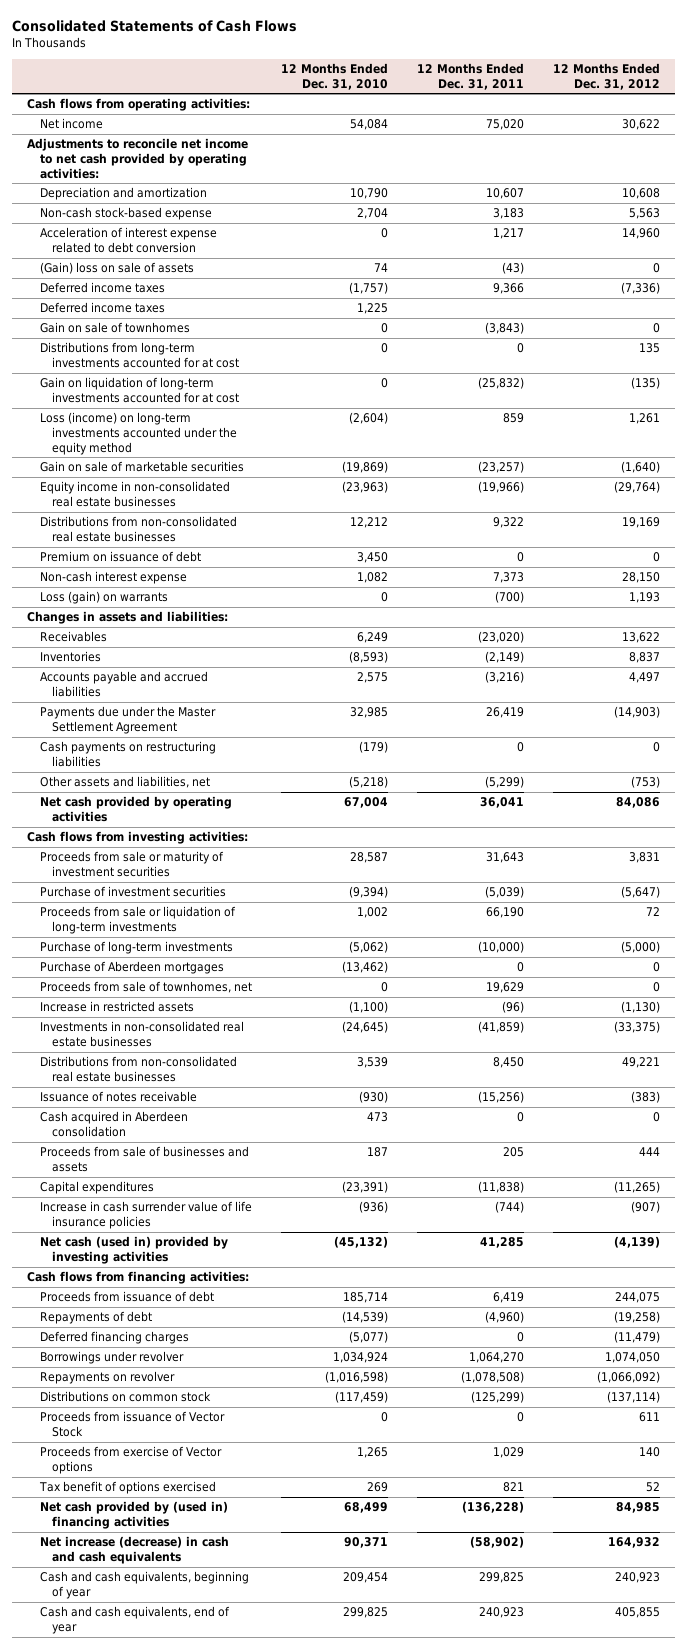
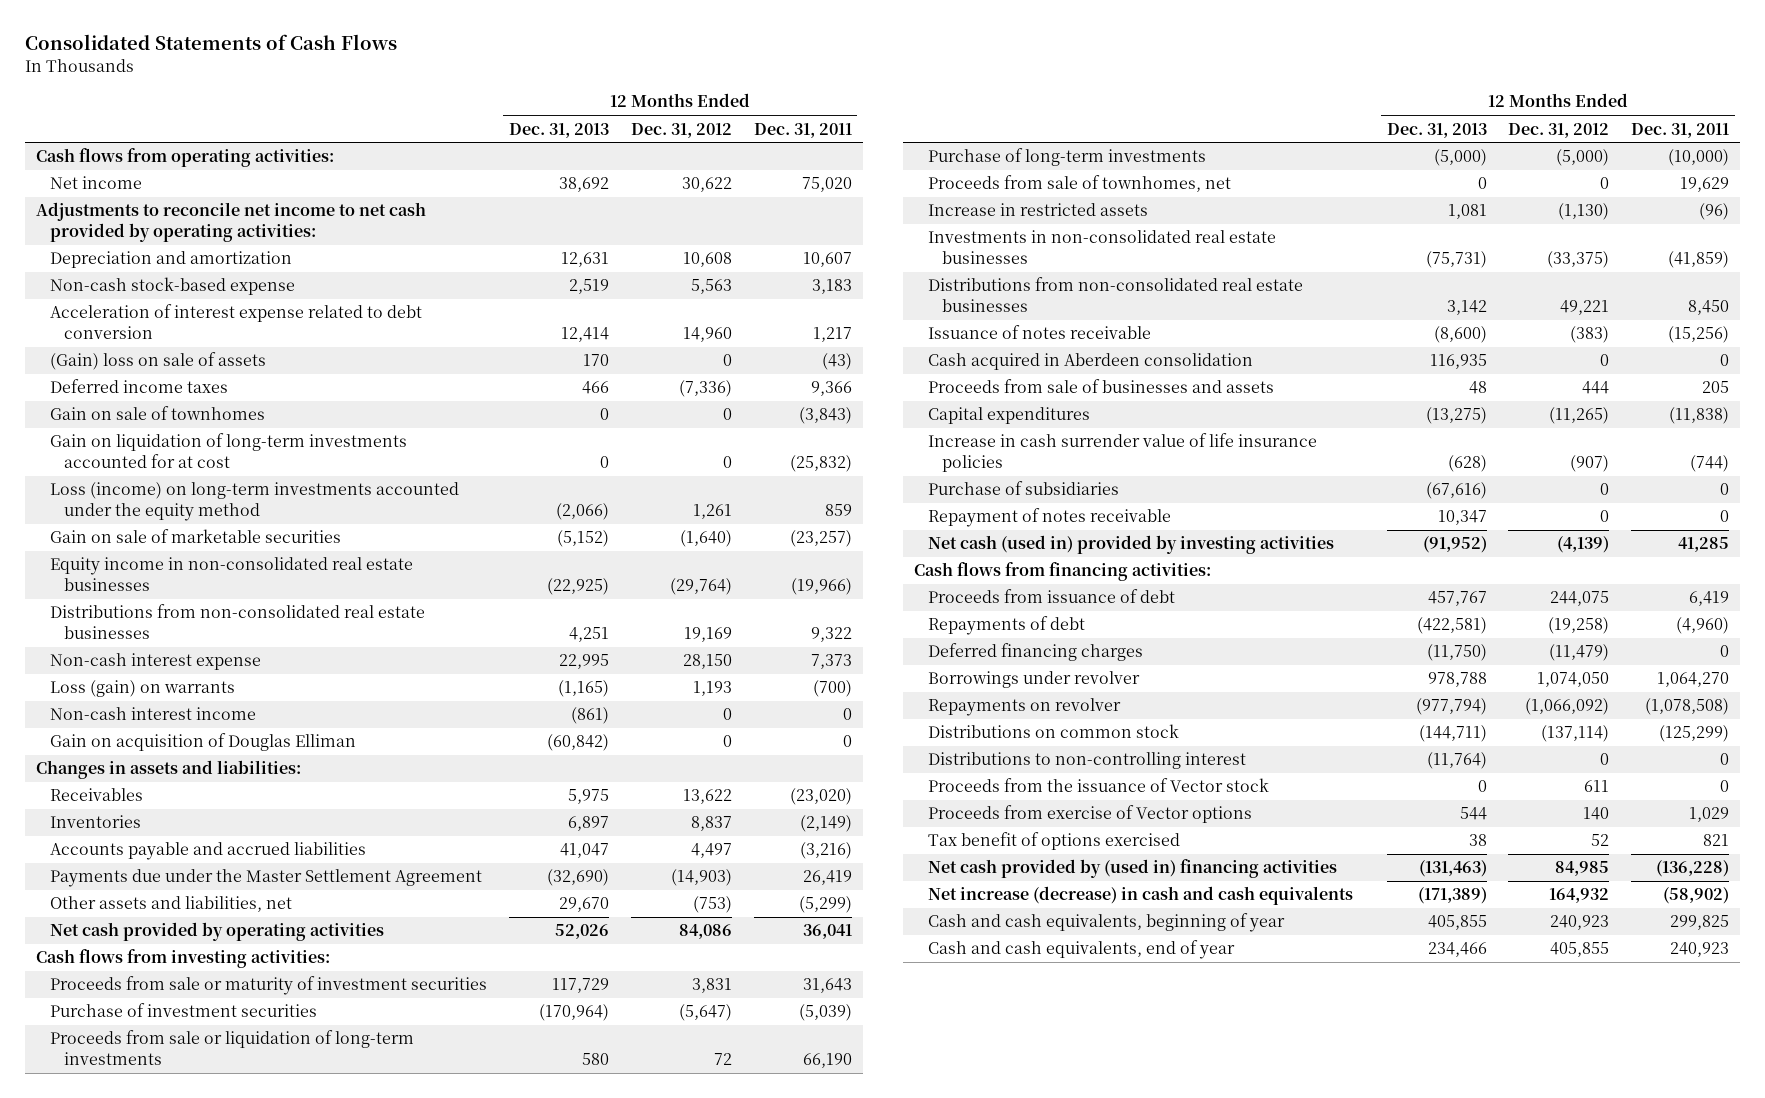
- | 12 Months Ended Dec. 31, 2010 | 12 Months Ended Dec. 31, 2011 | 12 Months Ended Dec. 31, 2012
+ | 12 Months Ended Dec. 31, 2013 | 12 Months Ended Dec. 31, 2012 | 12 Months Ended Dec. 31, 2011
- Deferred income taxes | 1,225 | |
- Distributions from long-term investments accounted for at cost | 0 | 0 | 135
- Gain on liquidation of long-term investments accounted for at cost | 0 | (25,832) | (135)
+ Gain on liquidation of long-term investments accounted for at cost | 0 | 0 | (25,832)
- Premium on issuance of debt | 3,450 | 0 | 0
+ Non-cash interest income | (861) | 0 | 0
+ Gain on acquisition of Douglas Elliman | (60,842) | 0 | 0
- Cash payments on restructuring liabilities | (179) | 0 | 0
- Purchase of Aberdeen mortgages | (13,462) | 0 | 0
+ Purchase of subsidiaries | (67,616) | 0 | 0
+ Repayment of notes receivable | 10,347 | 0 | 0
- Proceeds from issuance of Vector Stock | 0 | 0 | 611
+ Distributions to non-controlling interest | (11,764) | 0 | 0
+ Proceeds from the issuance of Vector stock | 0 | 611 | 0

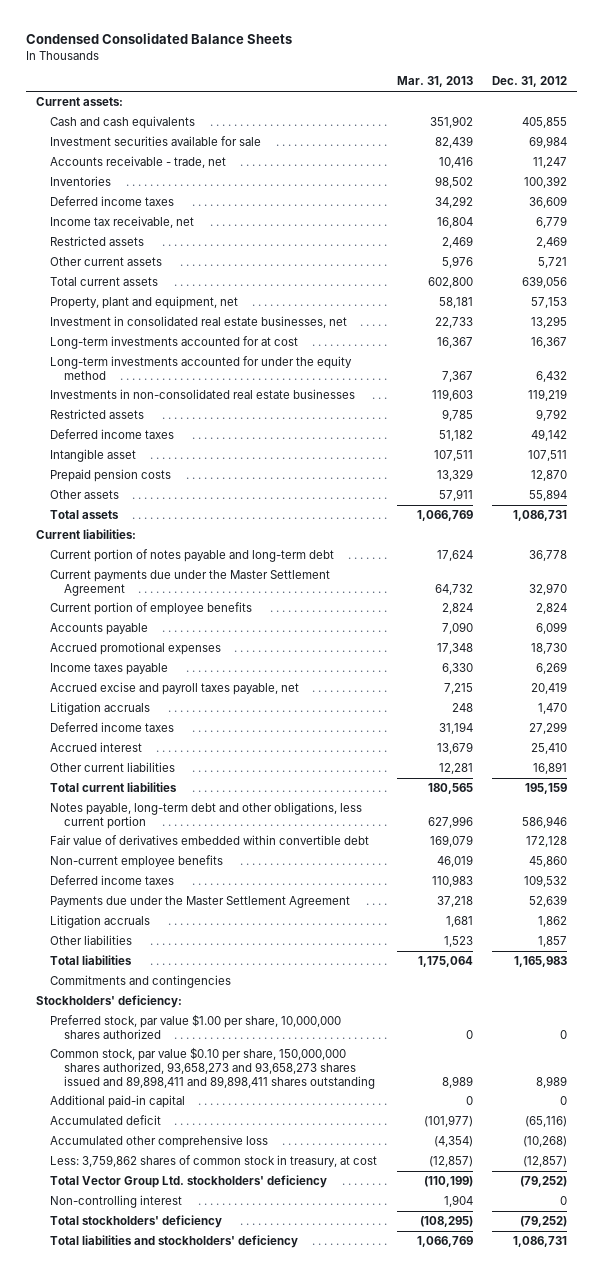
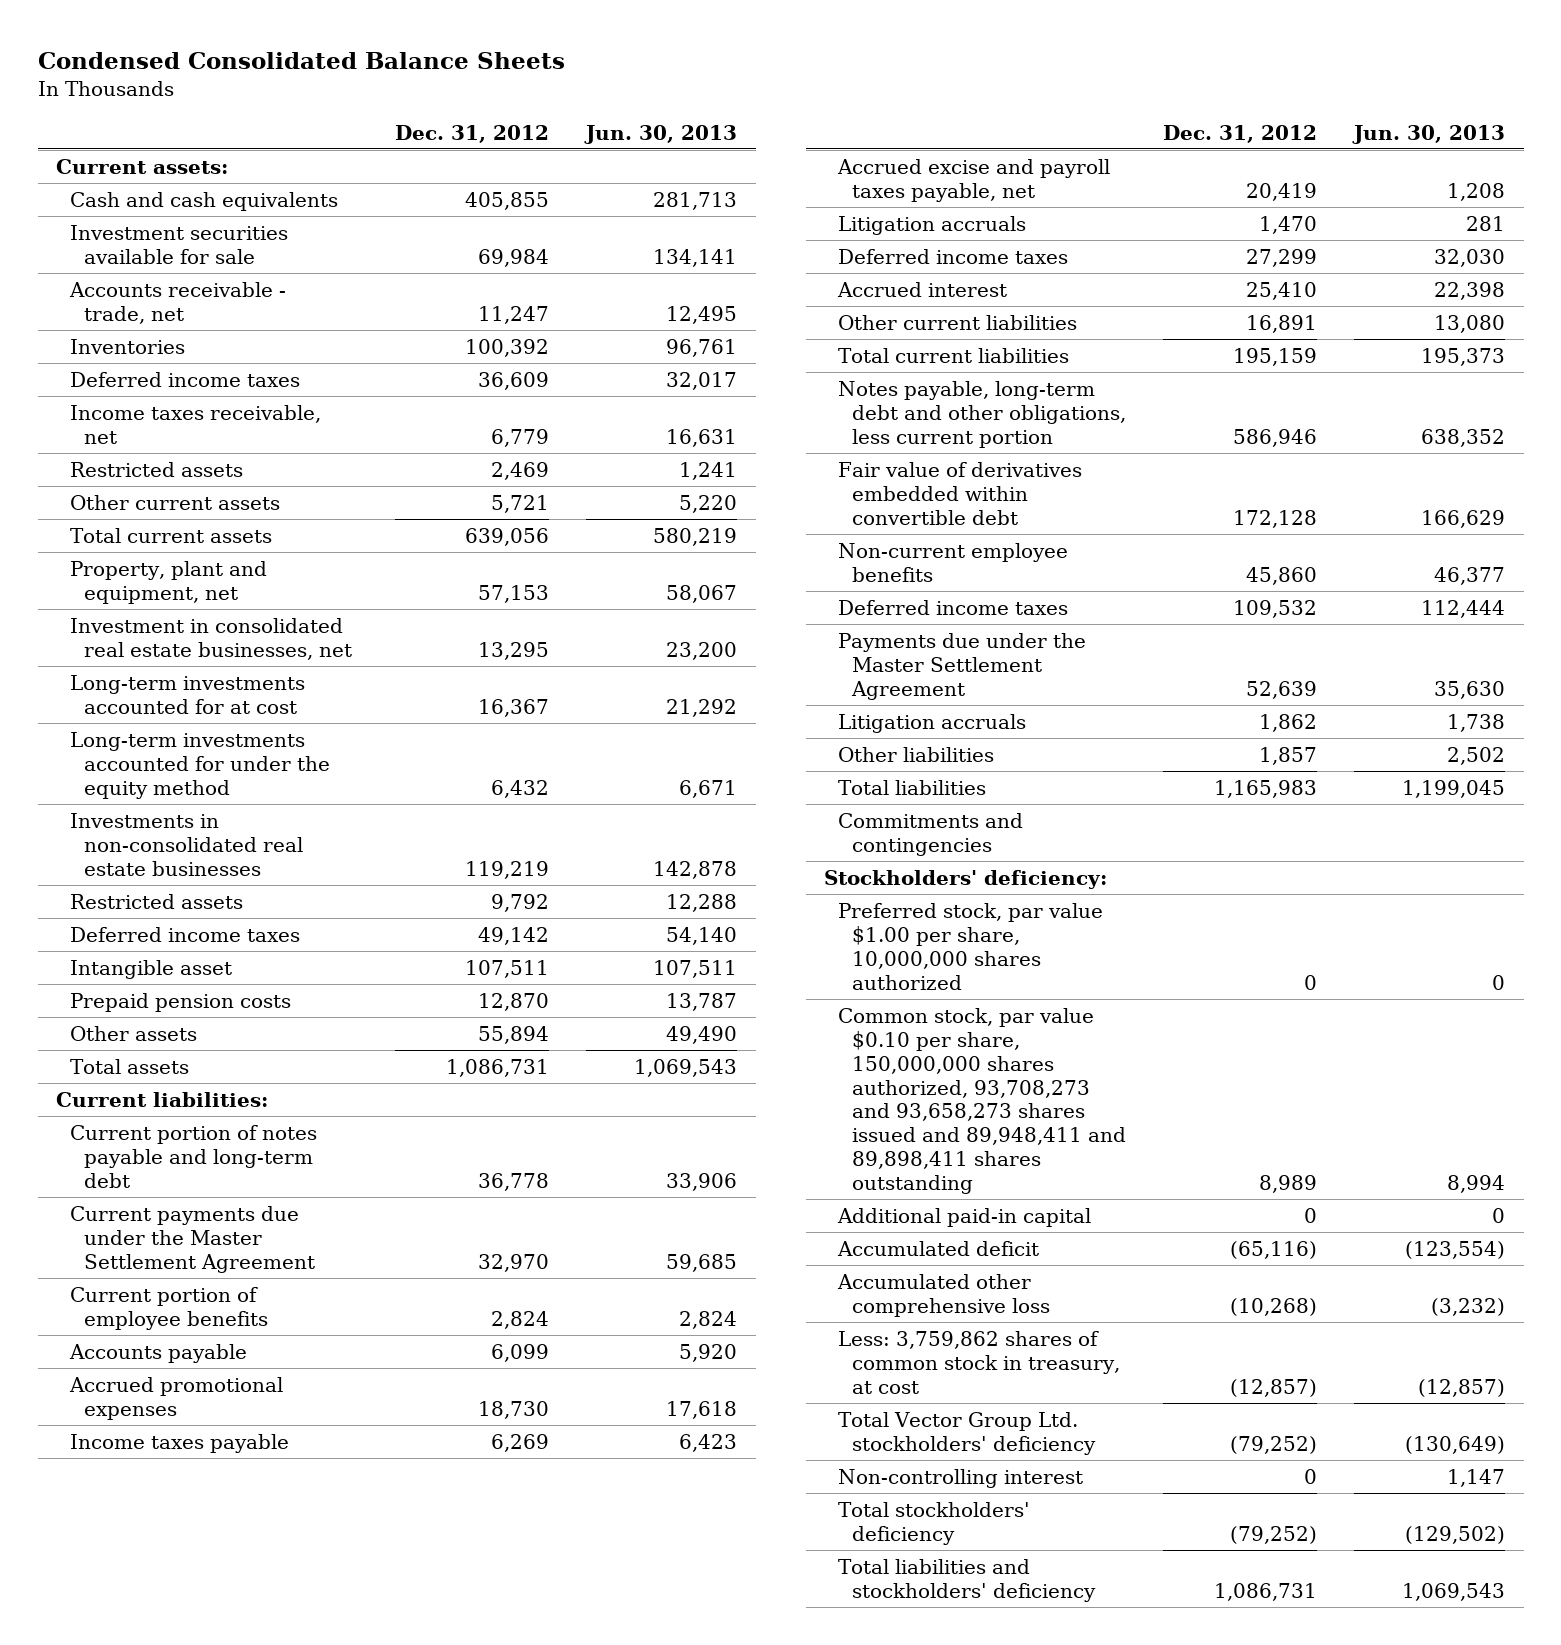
- | Mar. 31, 2013 | Dec. 31, 2012
+ | Dec. 31, 2012 | Jun. 30, 2013
- Income tax receivable, net | 16,804 | 6,779
+ Income taxes receivable, net | 6,779 | 16,631
- Common stock, par value $0.10 per share, 150,000,000 shares authorized, 93,658,273 and 93,658,273 shares issued and 89,898,411 and 89,898,411 shares outstanding | 8,989 | 8,989
+ Common stock, par value $0.10 per share, 150,000,000 shares authorized, 93,708,273 and 93,658,273 shares issued and 89,948,411 and 89,898,411 shares outstanding | 8,989 | 8,994

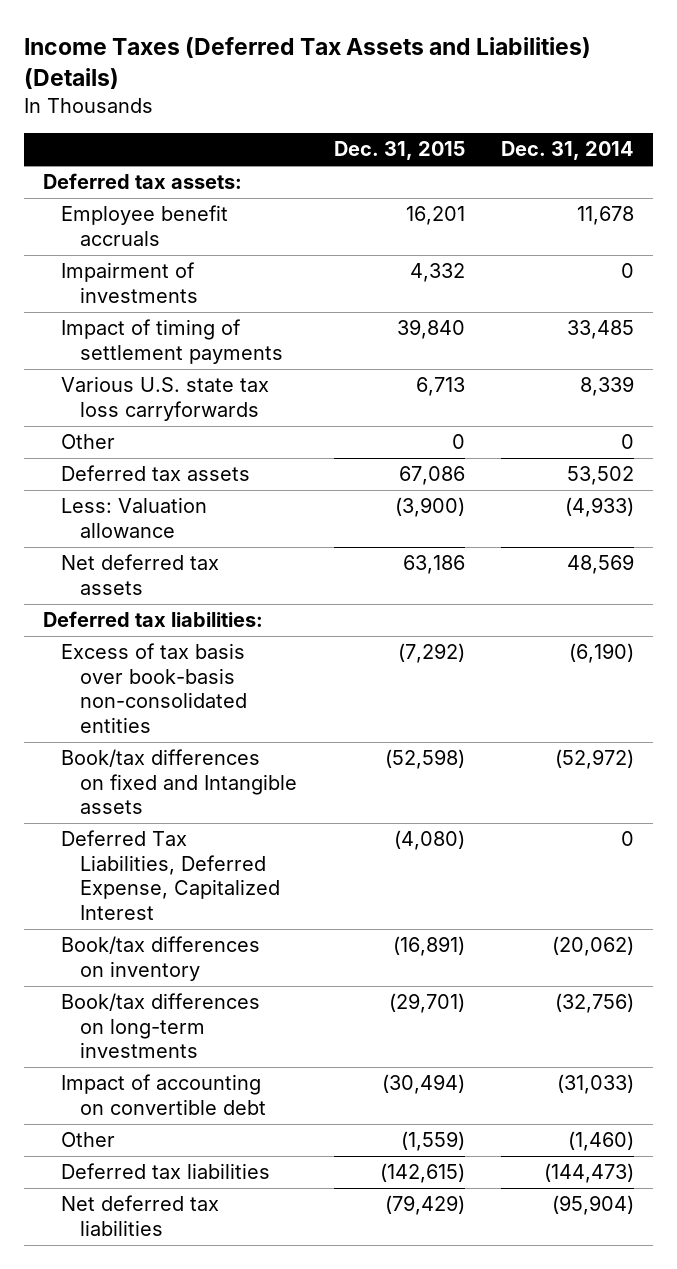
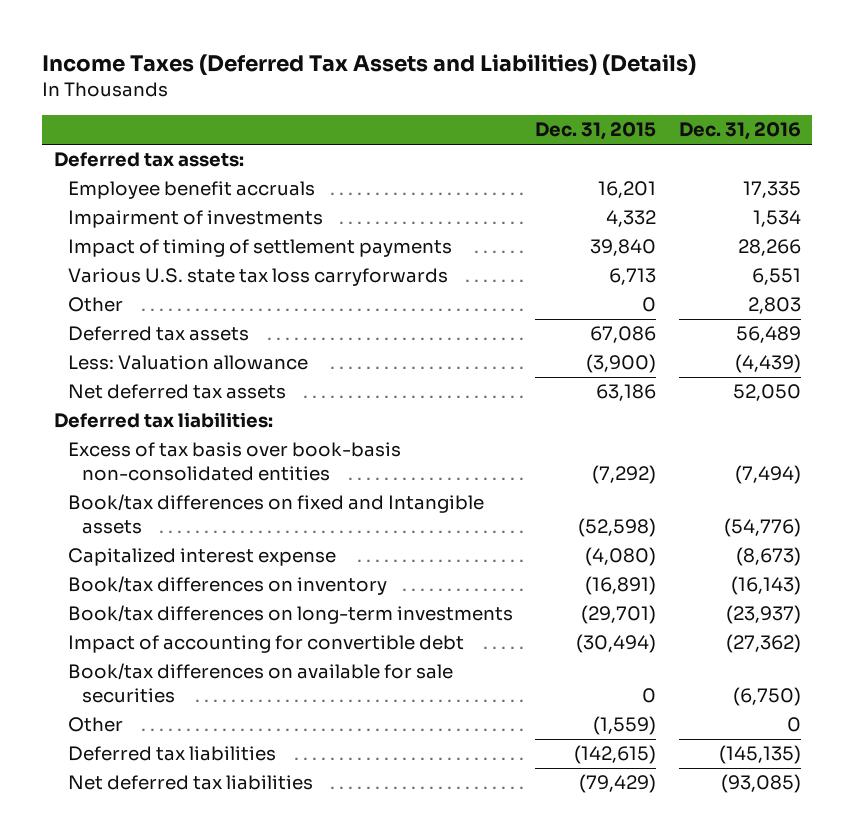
- | Dec. 31, 2015 | Dec. 31, 2014
+ | Dec. 31, 2015 | Dec. 31, 2016
- Deferred Tax Liabilities, Deferred Expense, Capitalized Interest | (4,080) | 0
+ Capitalized interest expense | (4,080) | (8,673)
- Impact of accounting on convertible debt | (30,494) | (31,033)
+ Impact of accounting for convertible debt | (30,494) | (27,362)
+ Book/tax differences on available for sale securities | 0 | (6,750)

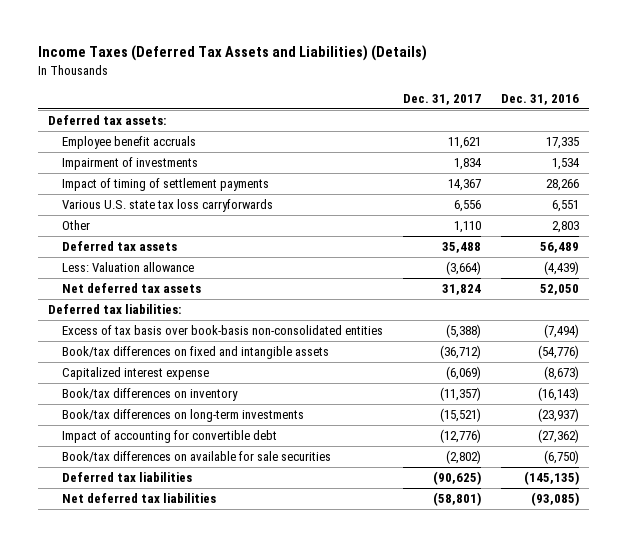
- | Dec. 31, 2015 | Dec. 31, 2016
+ | Dec. 31, 2017 | Dec. 31, 2016
- Book/tax differences on fixed and Intangible assets | (52,598) | (54,776)
+ Book/tax differences on fixed and intangible assets | (36,712) | (54,776)
- Other | (1,559) | 0

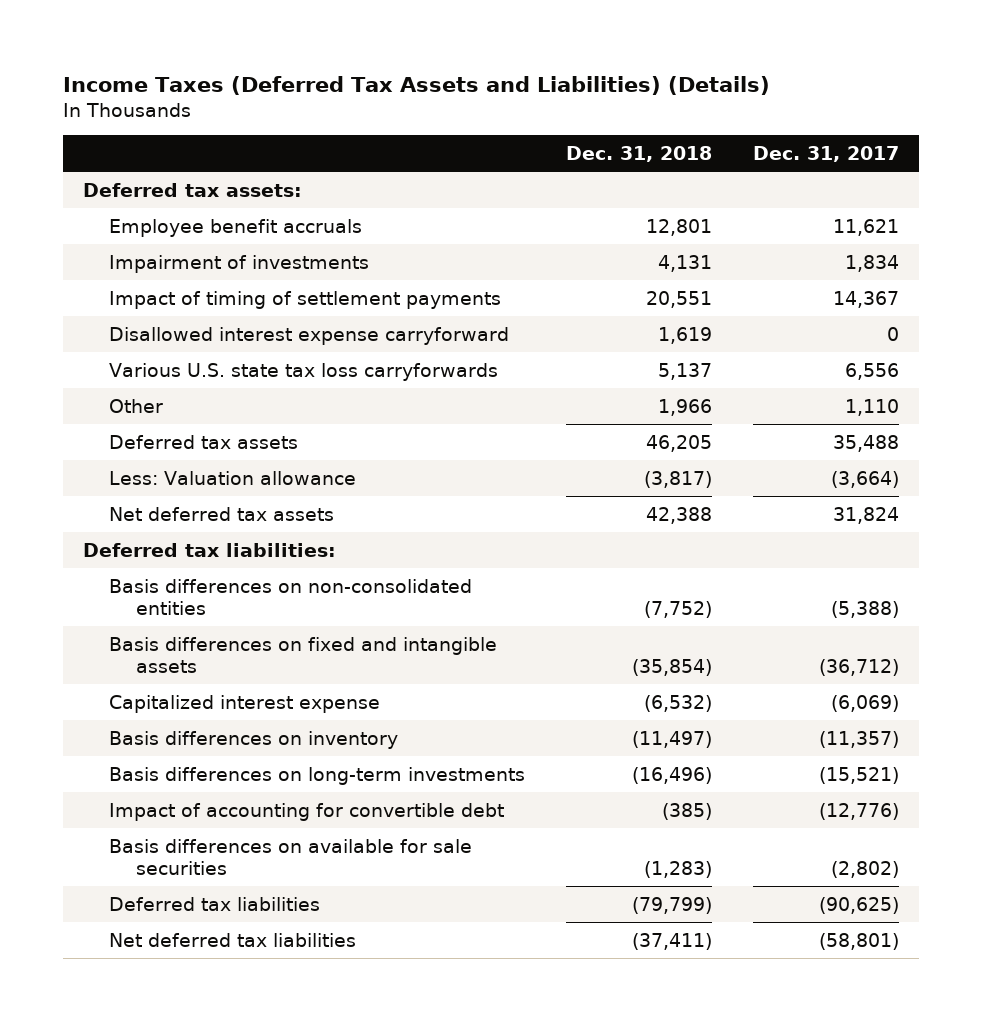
- | Dec. 31, 2017 | Dec. 31, 2016
+ | Dec. 31, 2018 | Dec. 31, 2017
+ Disallowed interest expense carryforward | 1,619 | 0
- Excess of tax basis over book-basis non-consolidated entities | (5,388) | (7,494)
- Book/tax differences on fixed and intangible assets | (36,712) | (54,776)
+ Basis differences on non-consolidated entities | (7,752) | (5,388)
+ Basis differences on fixed and intangible assets | (35,854) | (36,712)
- Book/tax differences on inventory | (11,357) | (16,143)
- Book/tax differences on long-term investments | (15,521) | (23,937)
+ Basis differences on inventory | (11,497) | (11,357)
+ Basis differences on long-term investments | (16,496) | (15,521)
- Book/tax differences on available for sale securities | (2,802) | (6,750)
+ Basis differences on available for sale securities | (1,283) | (2,802)

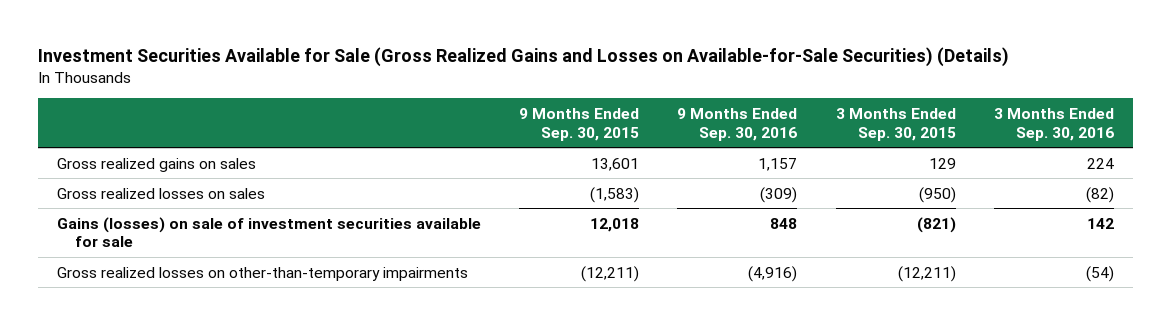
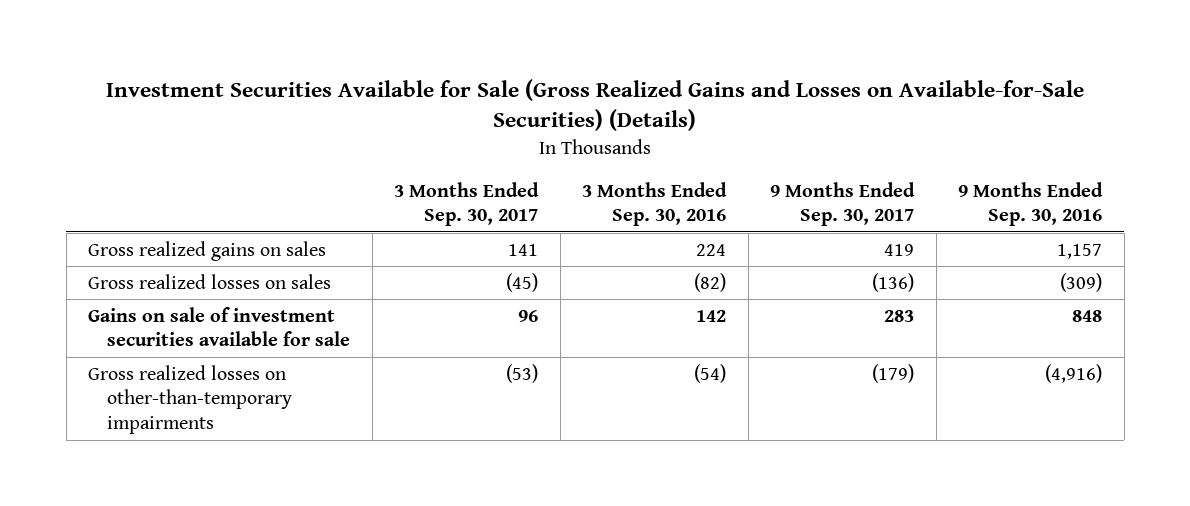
- | 9 Months Ended Sep. 30, 2015 | 9 Months Ended Sep. 30, 2016 | 3 Months Ended Sep. 30, 2015 | 3 Months Ended Sep. 30, 2016
+ | 3 Months Ended Sep. 30, 2017 | 3 Months Ended Sep. 30, 2016 | 9 Months Ended Sep. 30, 2017 | 9 Months Ended Sep. 30, 2016
- Gains (losses) on sale of investment securities available for sale | 12,018 | 848 | (821) | 142
+ Gains on sale of investment securities available for sale | 96 | 142 | 283 | 848

